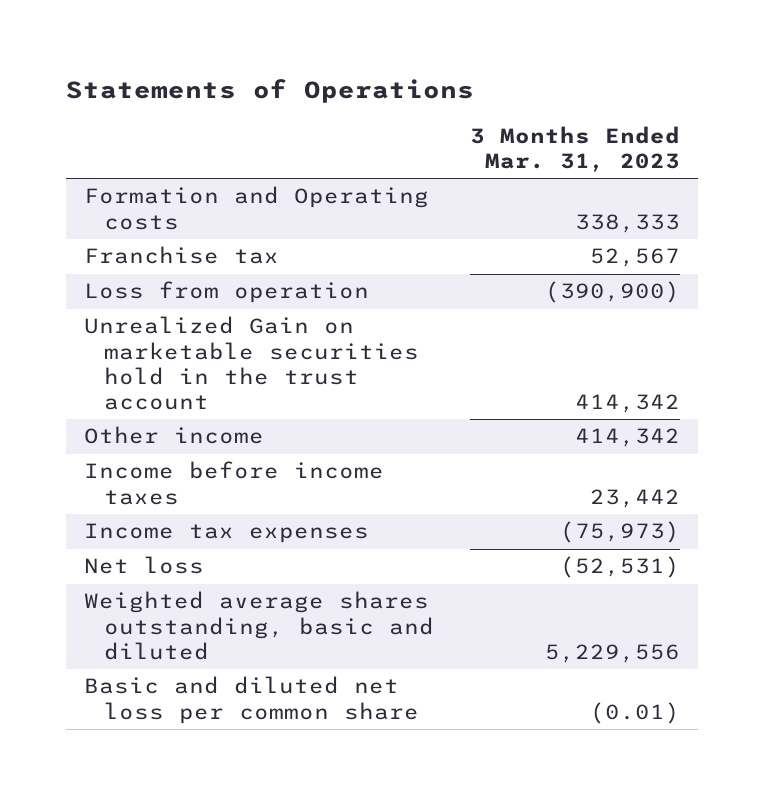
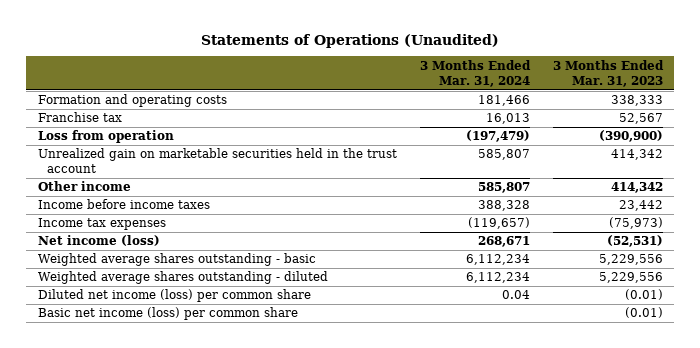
- Statements of Operations
+ Statements of Operations (Unaudited)
- | 3 Months Ended Mar. 31, 2023
+ | 3 Months Ended Mar. 31, 2024 | 3 Months Ended Mar. 31, 2023
- Formation and Operating costs | 338,333
+ Formation and operating costs | 181,466 | 338,333
- Unrealized Gain on marketable securities hold in the trust account | 414,342
+ Unrealized gain on marketable securities held in the trust account | 585,807 | 414,342
- Net loss | (52,531)
- Weighted average shares outstanding, basic and diluted | 5,229,556
- Basic and diluted net loss per common share | (0.01)
+ Net income (loss) | 268,671 | (52,531)
+ Weighted average shares outstanding - basic | 6,112,234 | 5,229,556
+ Weighted average shares outstanding - diluted | 6,112,234 | 5,229,556
+ Diluted net income (loss) per common share | 0.04 | (0.01)
+ Basic net income (loss) per common share | | (0.01)

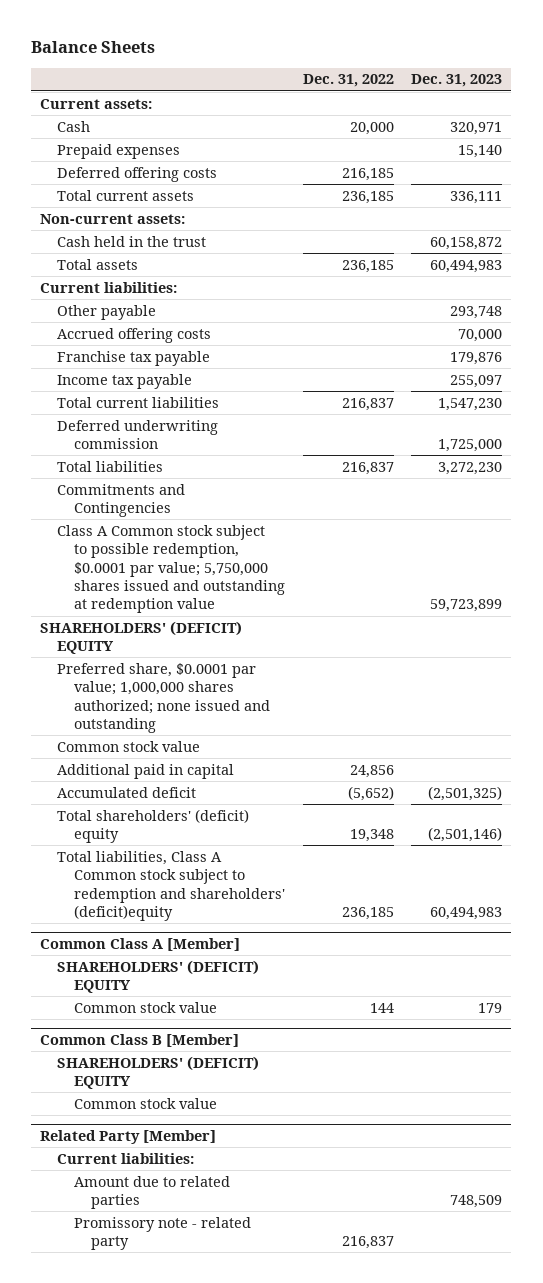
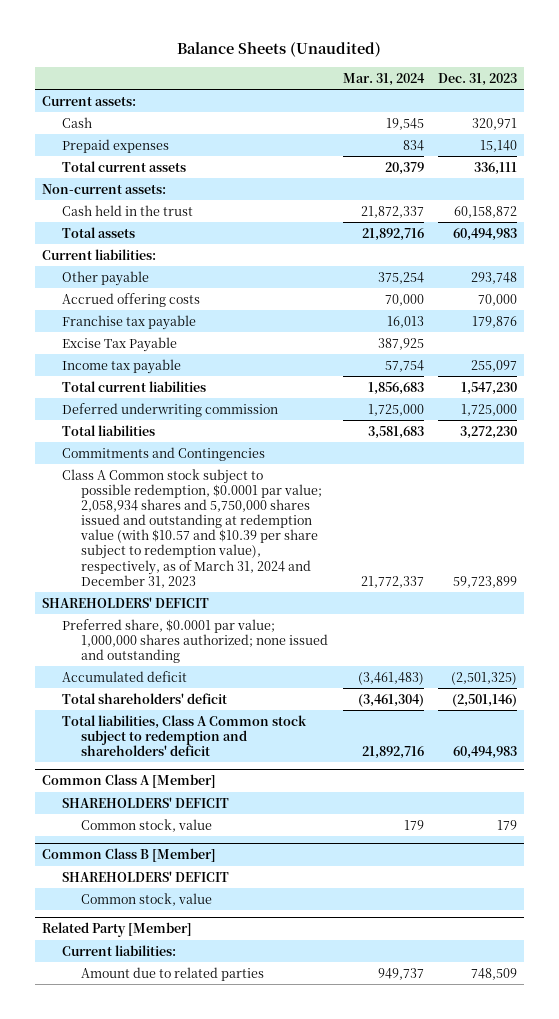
- Balance Sheets
+ Balance Sheets (Unaudited)
- | Dec. 31, 2022 | Dec. 31, 2023
+ | Mar. 31, 2024 | Dec. 31, 2023
- Deferred offering costs | 216,185 |
+ Excise Tax Payable | 387,925 |
- Class A Common stock subject to possible redemption, $0.0001 par value; 5,750,000 shares issued and outstanding at redemption value | | 59,723,899
- SHAREHOLDERS' (DEFICIT) EQUITY
+ Class A Common stock subject to possible redemption, $0.0001 par value; 2,058,934 shares and 5,750,000 shares issued and outstanding at redemption value (with $10.57 and $10.39 per share subject to redemption value), respectively, as of March 31, 2024 and December 31, 2023 | 21,772,337 | 59,723,899
+ SHAREHOLDERS' DEFICIT
- Common stock value
- Additional paid in capital | 24,856 |
- Total shareholders' (deficit) equity | 19,348 | (2,501,146)
- Total liabilities, Class A Common stock subject to redemption and shareholders' (deficit)equity | 236,185 | 60,494,983
+ Total shareholders' deficit | (3,461,304) | (2,501,146)
+ Total liabilities, Class A Common stock subject to redemption and shareholders' deficit | 21,892,716 | 60,494,983
@ Common Class A [Member]
- SHAREHOLDERS' (DEFICIT) EQUITY
- Common stock value | 144 | 179
+ SHAREHOLDERS' DEFICIT
+ Common stock, value | 179 | 179
@ Common Class B [Member]
- SHAREHOLDERS' (DEFICIT) EQUITY
- Common stock value
+ SHAREHOLDERS' DEFICIT
+ Common stock, value
@ Related Party [Member]
- Promissory note - related party | 216,837 |

